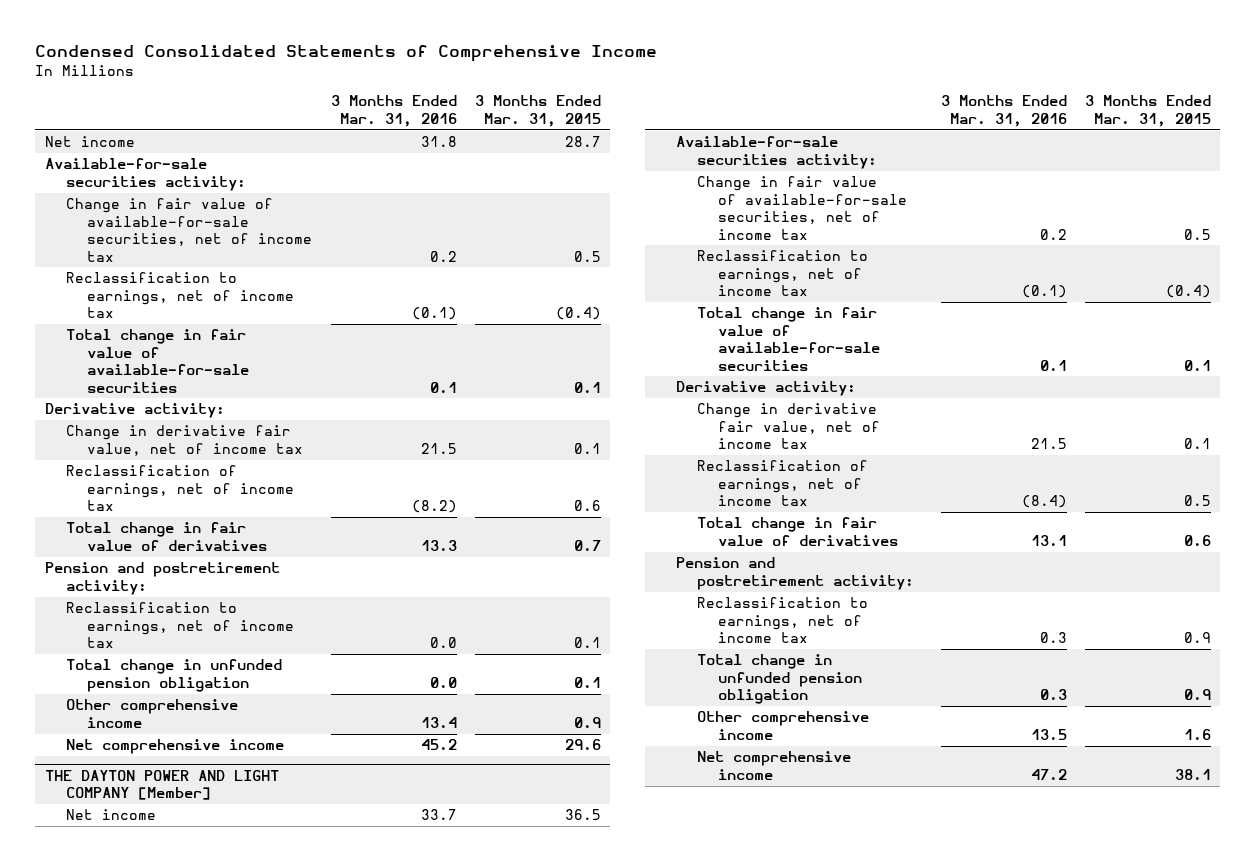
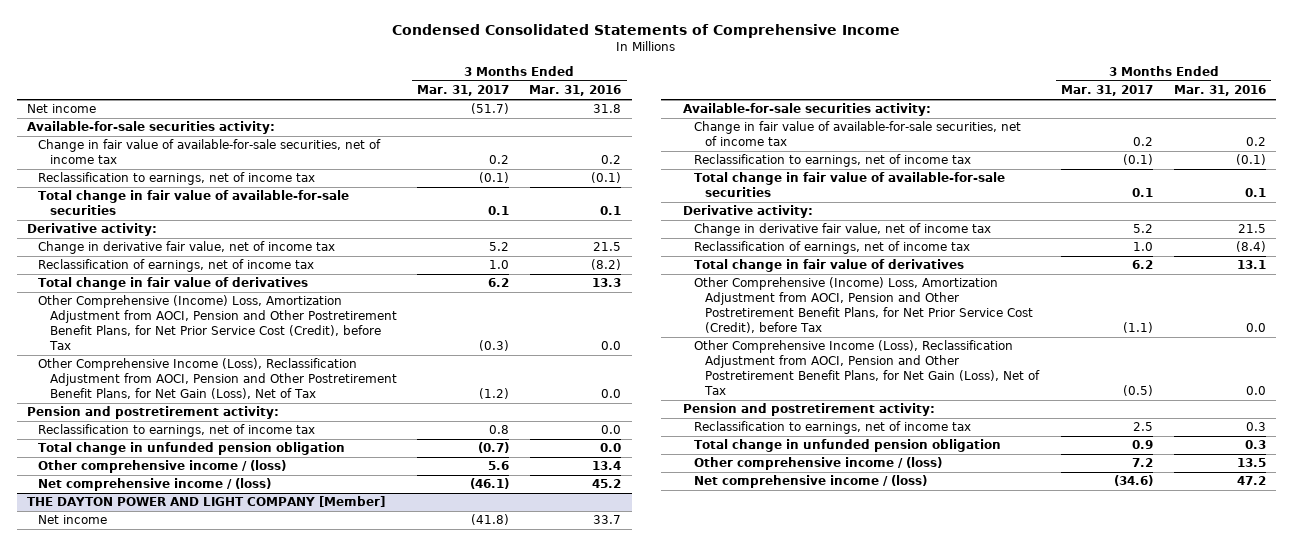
- | 3 Months Ended Mar. 31, 2016 | 3 Months Ended Mar. 31, 2015
+ | 3 Months Ended Mar. 31, 2017 | 3 Months Ended Mar. 31, 2016
+ Other Comprehensive (Income) Loss, Amortization Adjustment from AOCI, Pension and Other Postretirement Benefit Plans, for Net Prior Service Cost (Credit), before Tax | (0.3) | 0.0
+ Other Comprehensive Income (Loss), Reclassification Adjustment from AOCI, Pension and Other Postretirement Benefit Plans, for Net Gain (Loss), Net of Tax | (1.2) | 0.0
- Other comprehensive income | 13.4 | 0.9
- Net comprehensive income | 45.2 | 29.6
+ Other comprehensive income / (loss) | 5.6 | 13.4
+ Net comprehensive income / (loss) | (46.1) | 45.2
@ THE DAYTON POWER AND LIGHT COMPANY [Member]
+ Other Comprehensive (Income) Loss, Amortization Adjustment from AOCI, Pension and Other Postretirement Benefit Plans, for Net Prior Service Cost (Credit), before Tax | (1.1) | 0.0
+ Other Comprehensive Income (Loss), Reclassification Adjustment from AOCI, Pension and Other Postretirement Benefit Plans, for Net Gain (Loss), Net of Tax | (0.5) | 0.0
- Other comprehensive income | 13.5 | 1.6
- Net comprehensive income | 47.2 | 38.1
+ Other comprehensive income / (loss) | 7.2 | 13.5
+ Net comprehensive income / (loss) | (34.6) | 47.2

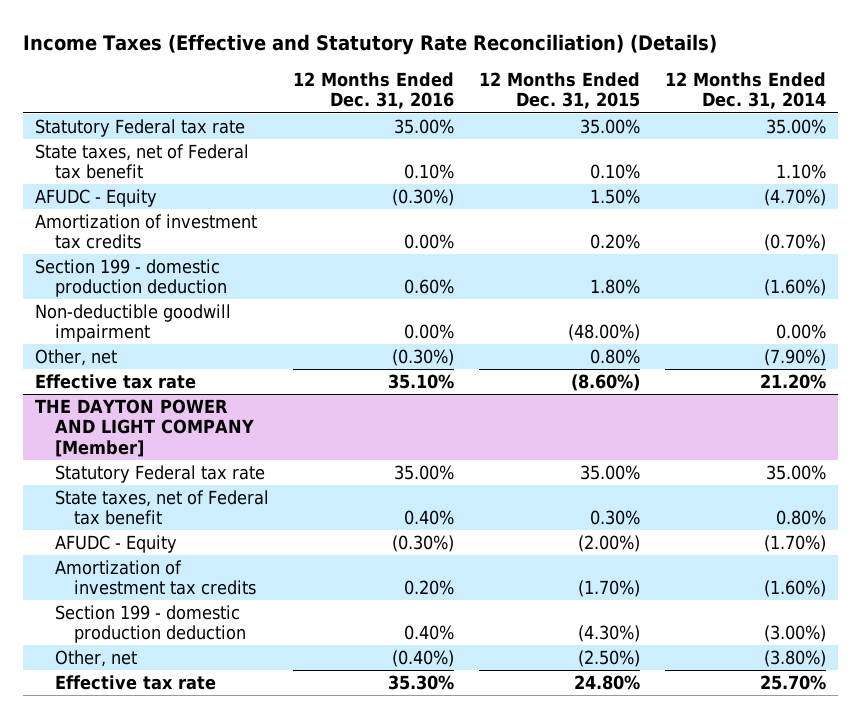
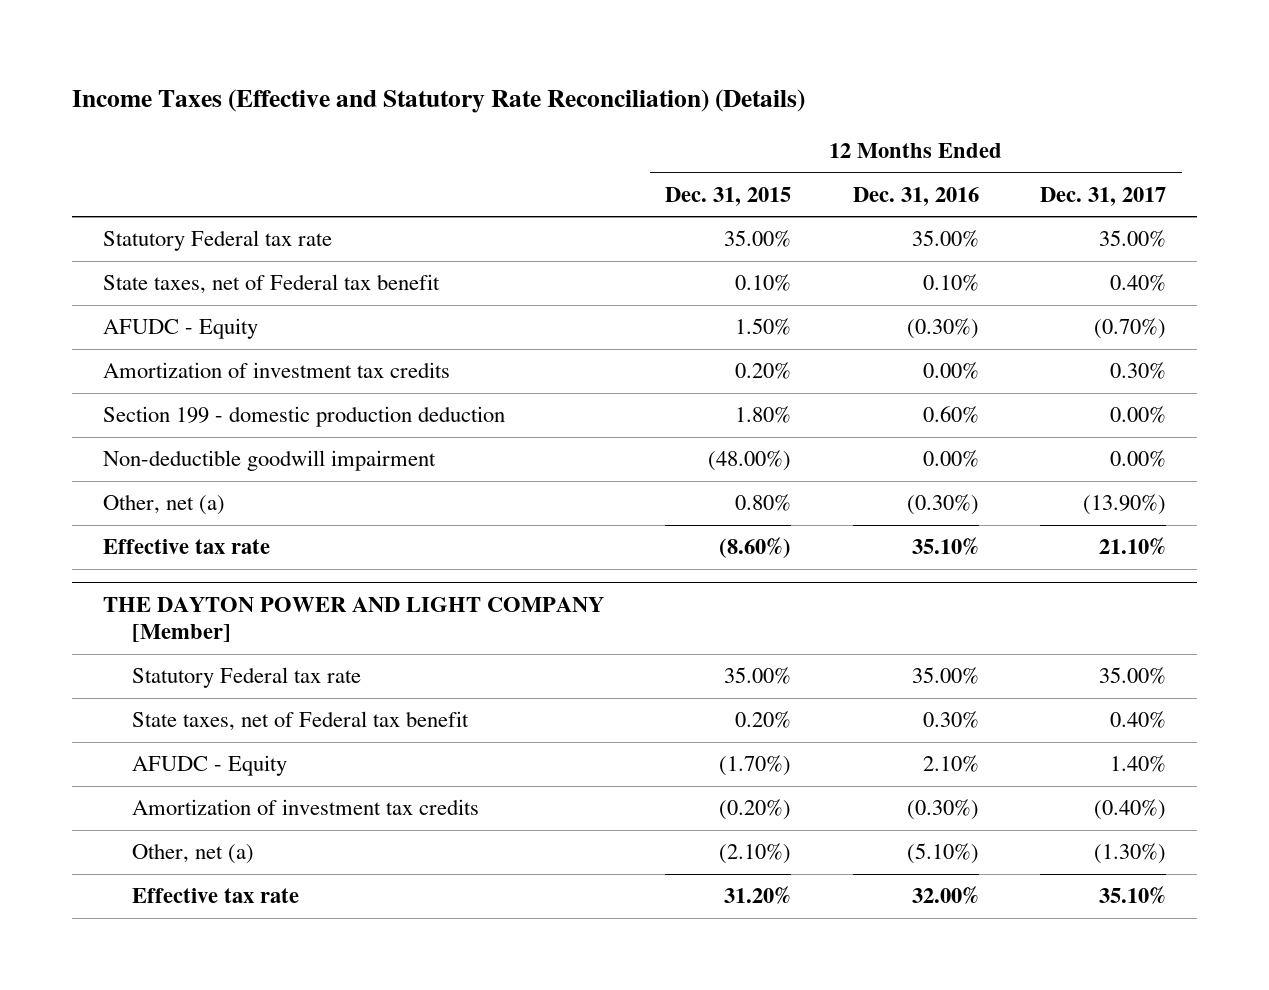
- | 12 Months Ended Dec. 31, 2016 | 12 Months Ended Dec. 31, 2015 | 12 Months Ended Dec. 31, 2014
+ | 12 Months Ended Dec. 31, 2015 | 12 Months Ended Dec. 31, 2016 | 12 Months Ended Dec. 31, 2017
- Other, net | (0.30%) | 0.80% | (7.90%)
+ Other, net (a) | 0.80% | (0.30%) | (13.90%)
@ THE DAYTON POWER AND LIGHT COMPANY [Member]
- State taxes, net of Federal tax benefit | 0.40% | 0.30% | 0.80%
- AFUDC - Equity | (0.30%) | (2.00%) | (1.70%)
- Amortization of investment tax credits | 0.20% | (1.70%) | (1.60%)
- Section 199 - domestic production deduction | 0.40% | (4.30%) | (3.00%)
- Other, net | (0.40%) | (2.50%) | (3.80%)
- Effective tax rate | 35.30% | 24.80% | 25.70%
+ State taxes, net of Federal tax benefit | 0.20% | 0.30% | 0.40%
+ AFUDC - Equity | (1.70%) | 2.10% | 1.40%
+ Amortization of investment tax credits | (0.20%) | (0.30%) | (0.40%)
+ Other, net (a) | (2.10%) | (5.10%) | (1.30%)
+ Effective tax rate | 31.20% | 32.00% | 35.10%

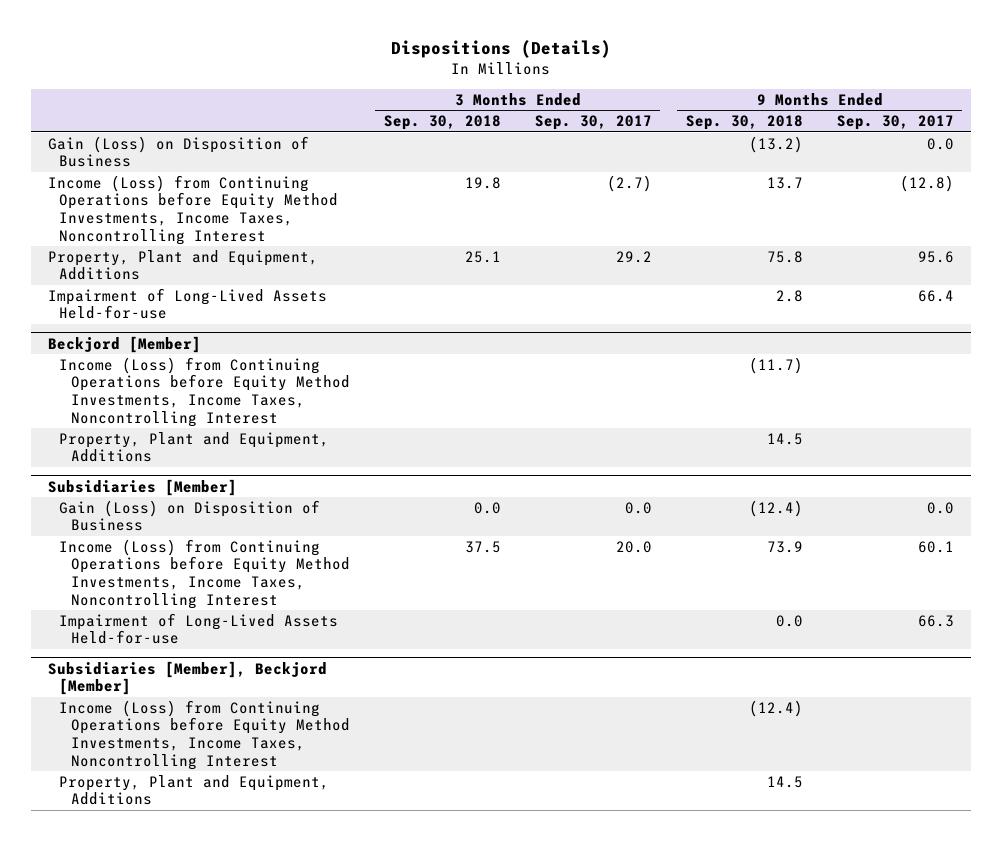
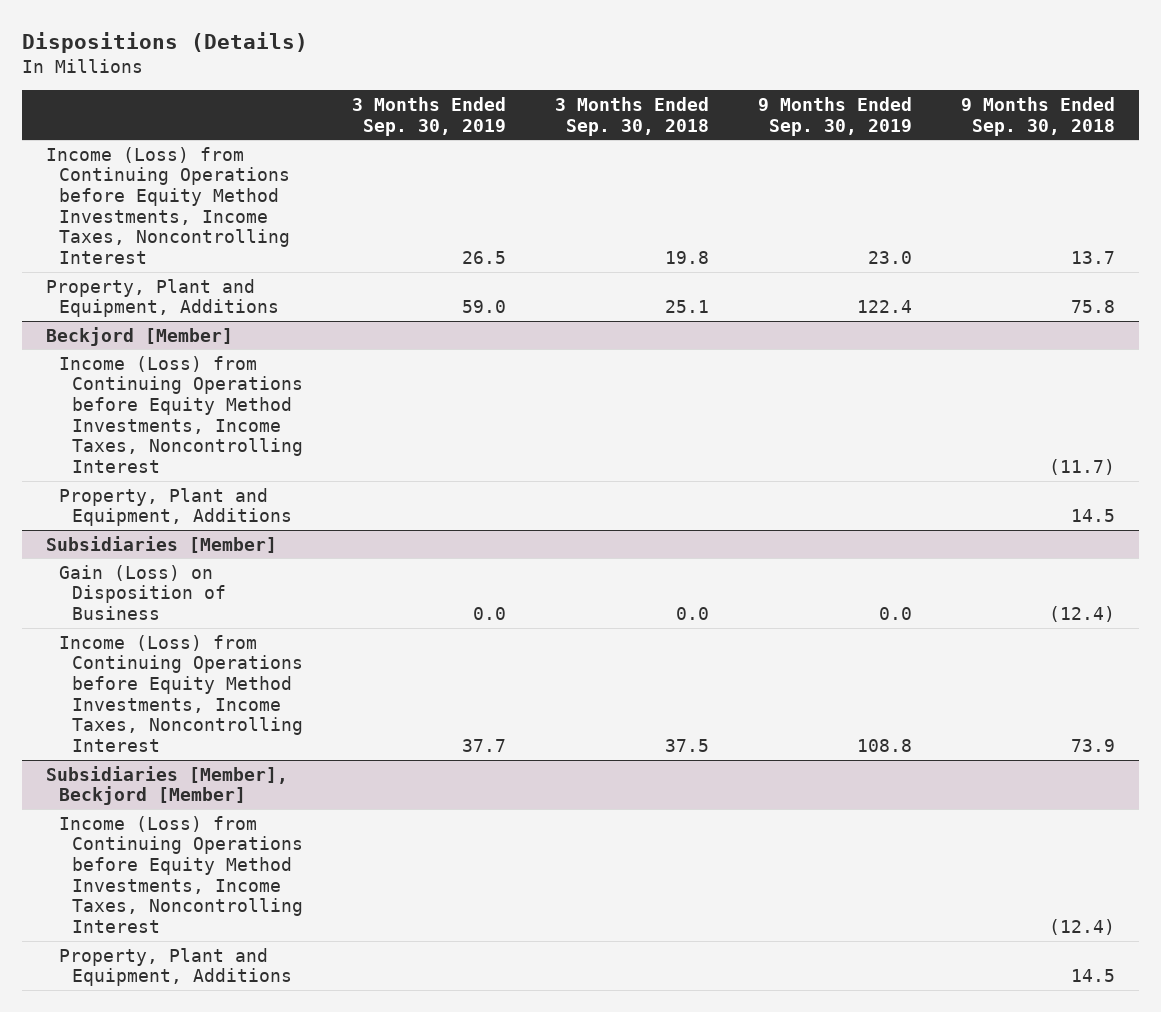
- | 3 Months Ended Sep. 30, 2018 | 3 Months Ended Sep. 30, 2017 | 9 Months Ended Sep. 30, 2018 | 9 Months Ended Sep. 30, 2017
+ | 3 Months Ended Sep. 30, 2019 | 3 Months Ended Sep. 30, 2018 | 9 Months Ended Sep. 30, 2019 | 9 Months Ended Sep. 30, 2018
- Gain (Loss) on Disposition of Business | | | (13.2) | 0.0
- Impairment of Long-Lived Assets Held-for-use | | | 2.8 | 66.4
@ Subsidiaries [Member]
- Impairment of Long-Lived Assets Held-for-use | | | 0.0 | 66.3

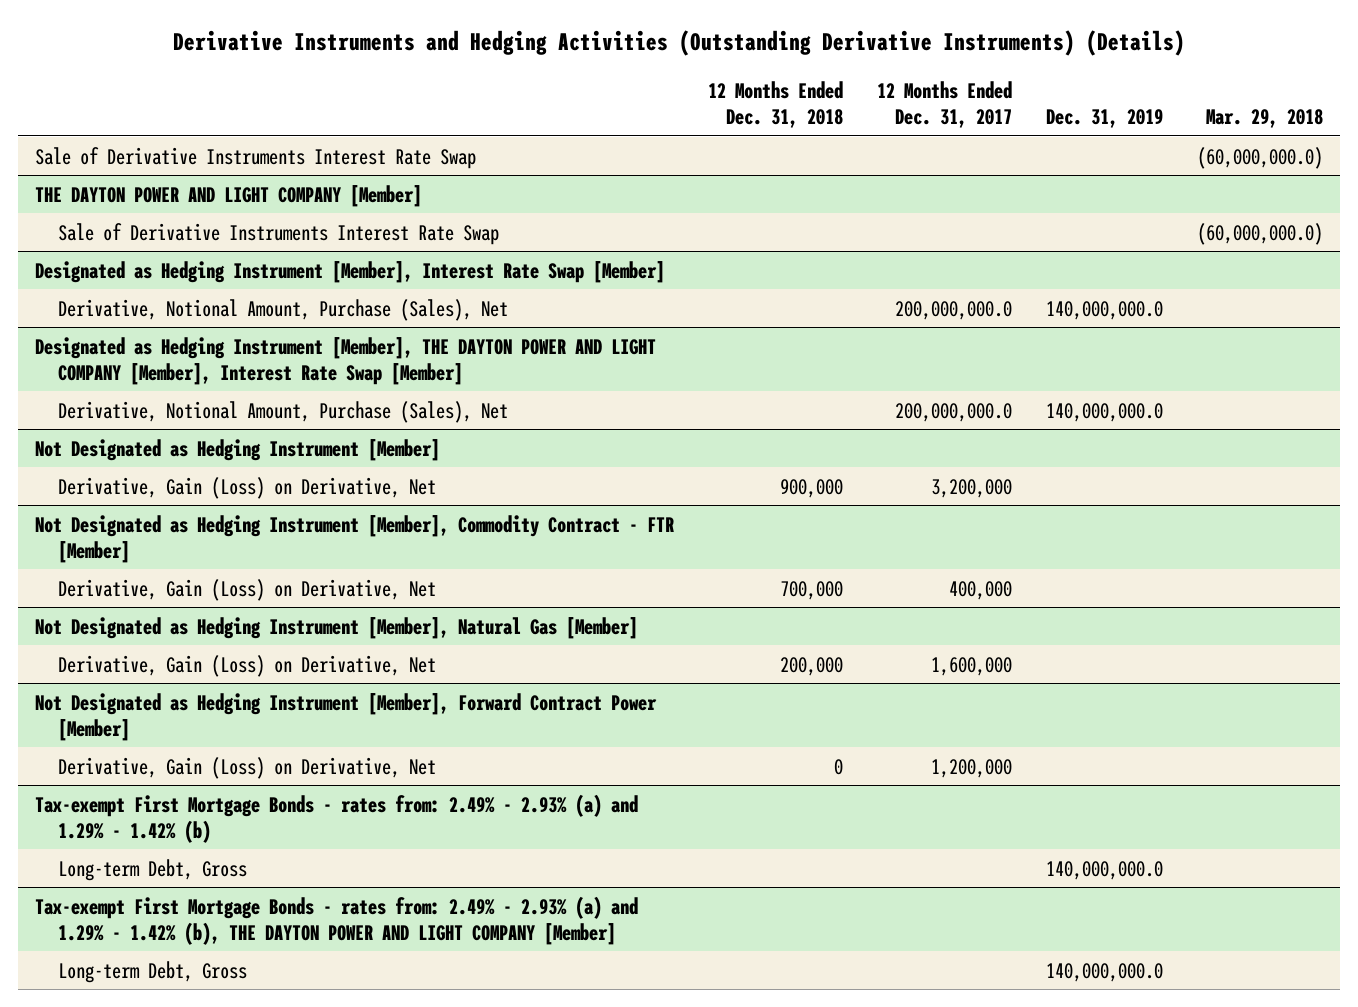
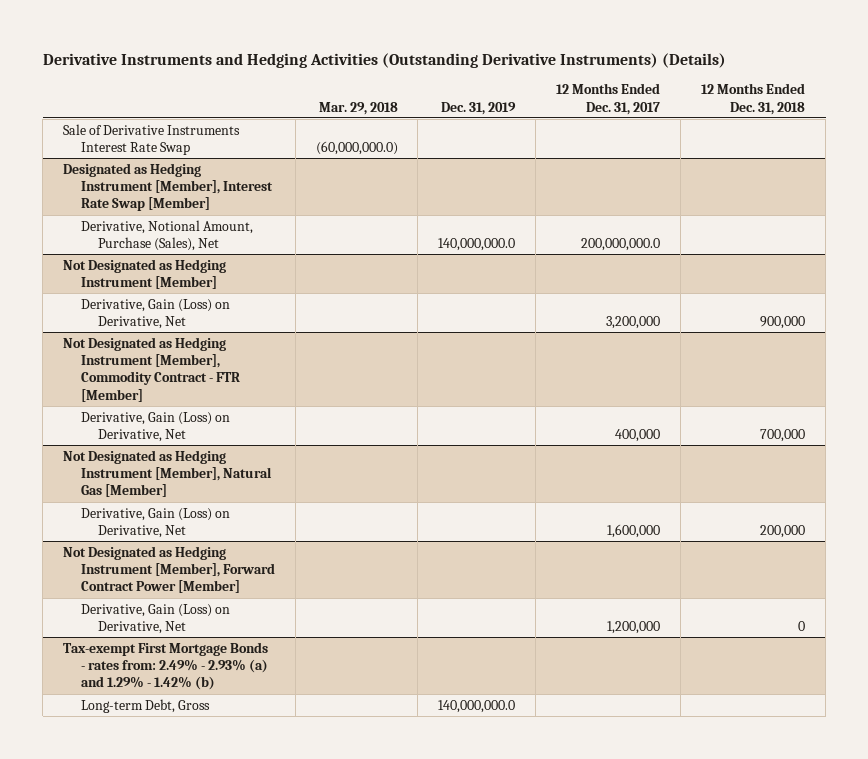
- | 12 Months Ended Dec. 31, 2018 | 12 Months Ended Dec. 31, 2017 | Dec. 31, 2019 | Mar. 29, 2018
+ | Mar. 29, 2018 | Dec. 31, 2019 | 12 Months Ended Dec. 31, 2017 | 12 Months Ended Dec. 31, 2018
- THE DAYTON POWER AND LIGHT COMPANY [Member]
- Sale of Derivative Instruments Interest Rate Swap | | | | (60,000,000.0)
- Designated as Hedging Instrument [Member], THE DAYTON POWER AND LIGHT COMPANY [Member], Interest Rate Swap [Member]
- Derivative, Notional Amount, Purchase (Sales), Net | | 200,000,000.0 | 140,000,000.0 |
- Tax-exempt First Mortgage Bonds - rates from: 2.49% - 2.93% (a) and 1.29% - 1.42% (b), THE DAYTON POWER AND LIGHT COMPANY [Member]
- Long-term Debt, Gross | | | 140,000,000.0 |

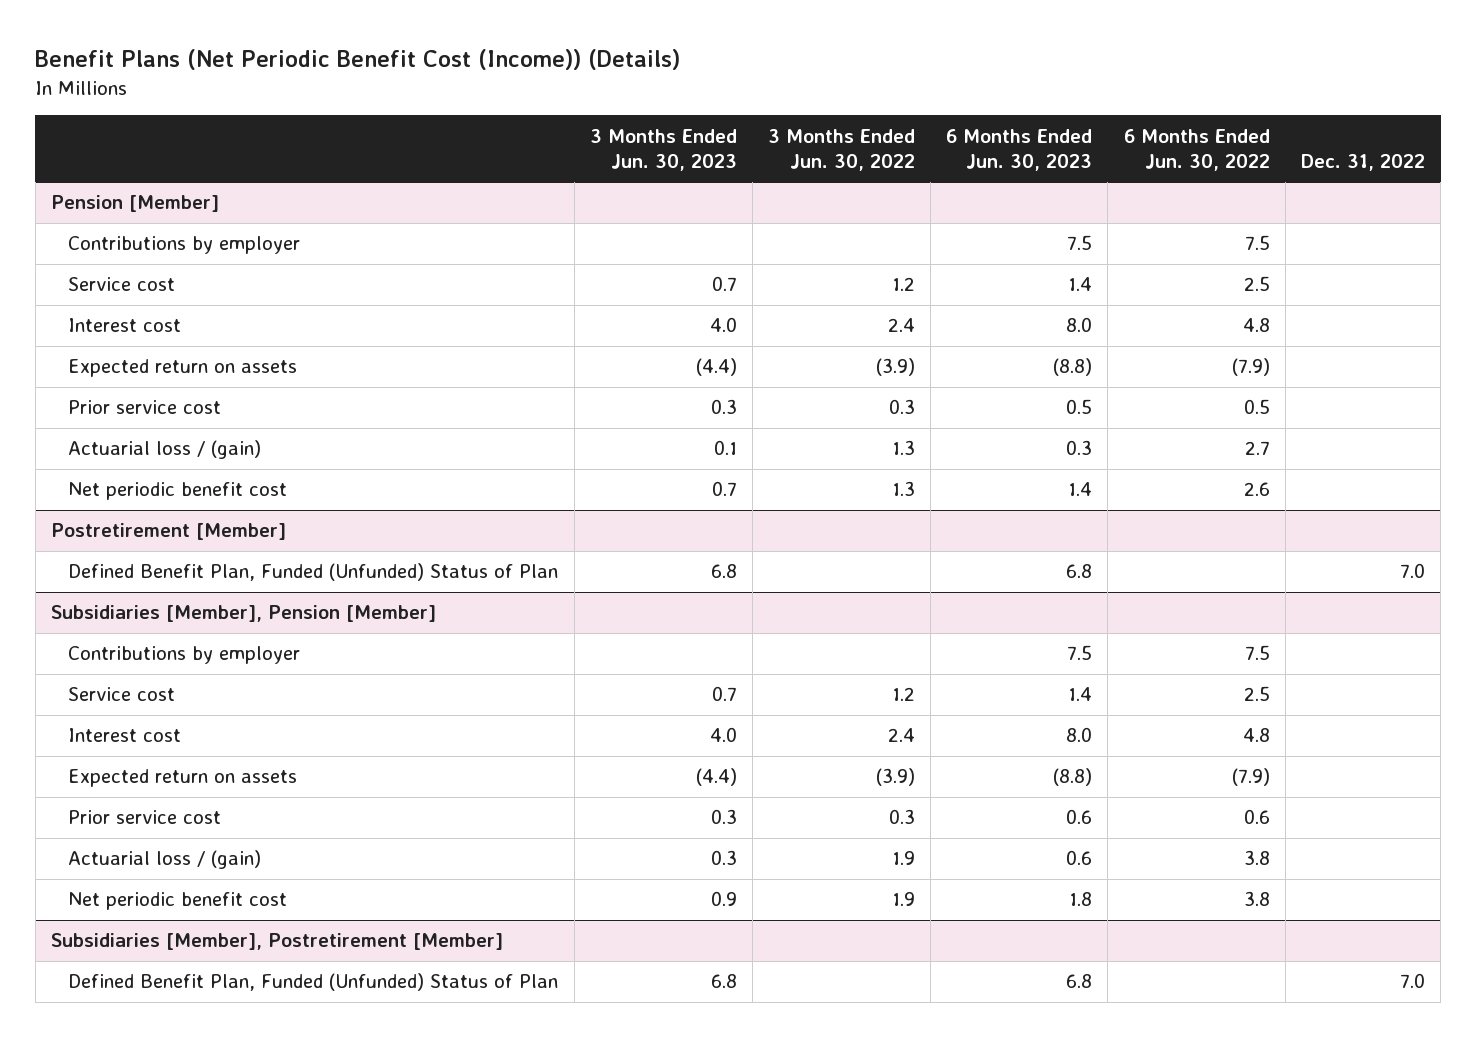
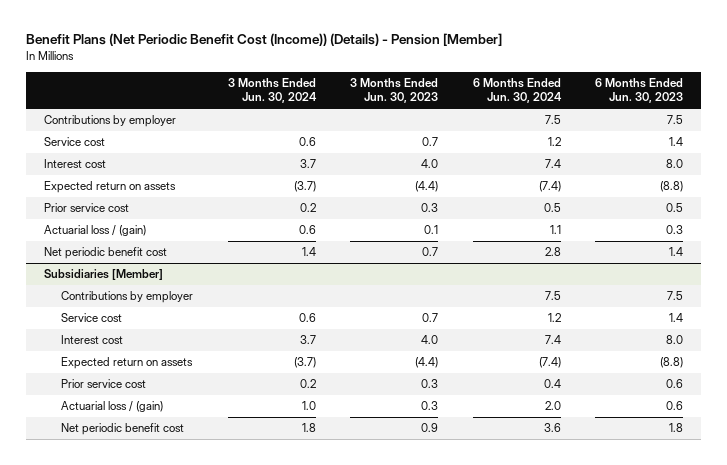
- Benefit Plans (Net Periodic Benefit Cost (Income)) (Details)
+ Benefit Plans (Net Periodic Benefit Cost (Income)) (Details) - Pension [Member]
- | 3 Months Ended Jun. 30, 2023 | 3 Months Ended Jun. 30, 2022 | 6 Months Ended Jun. 30, 2023 | 6 Months Ended Jun. 30, 2022 | Dec. 31, 2022
+ | 3 Months Ended Jun. 30, 2024 | 3 Months Ended Jun. 30, 2023 | 6 Months Ended Jun. 30, 2024 | 6 Months Ended Jun. 30, 2023
- Pension [Member]
- Postretirement [Member]
- Defined Benefit Plan, Funded (Unfunded) Status of Plan | 6.8 | | 6.8 | | 7.0
- Subsidiaries [Member], Pension [Member]
+ Subsidiaries [Member]
- Subsidiaries [Member], Postretirement [Member]
- Defined Benefit Plan, Funded (Unfunded) Status of Plan | 6.8 | | 6.8 | | 7.0

